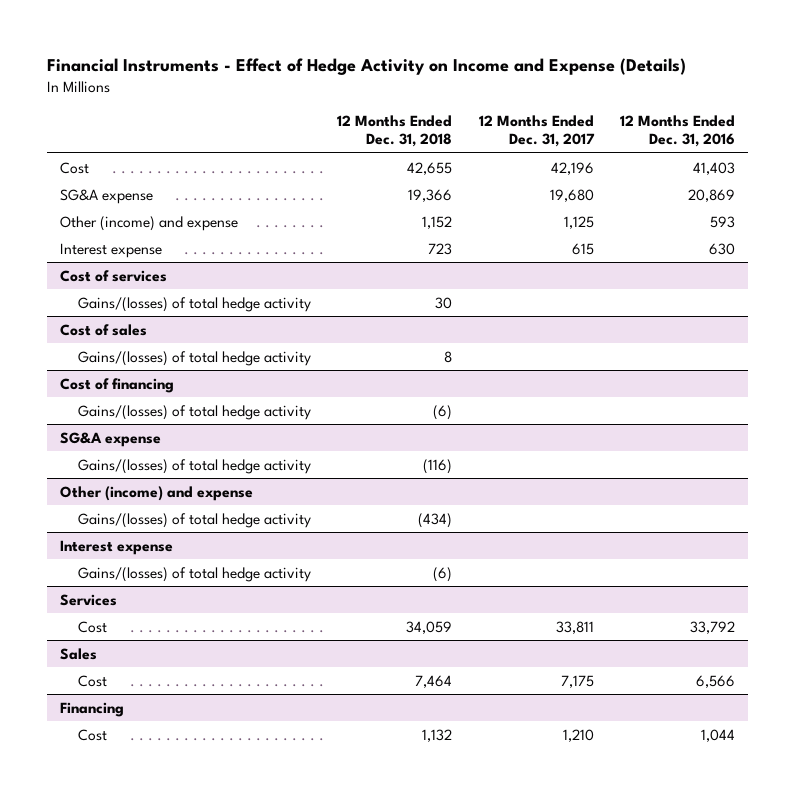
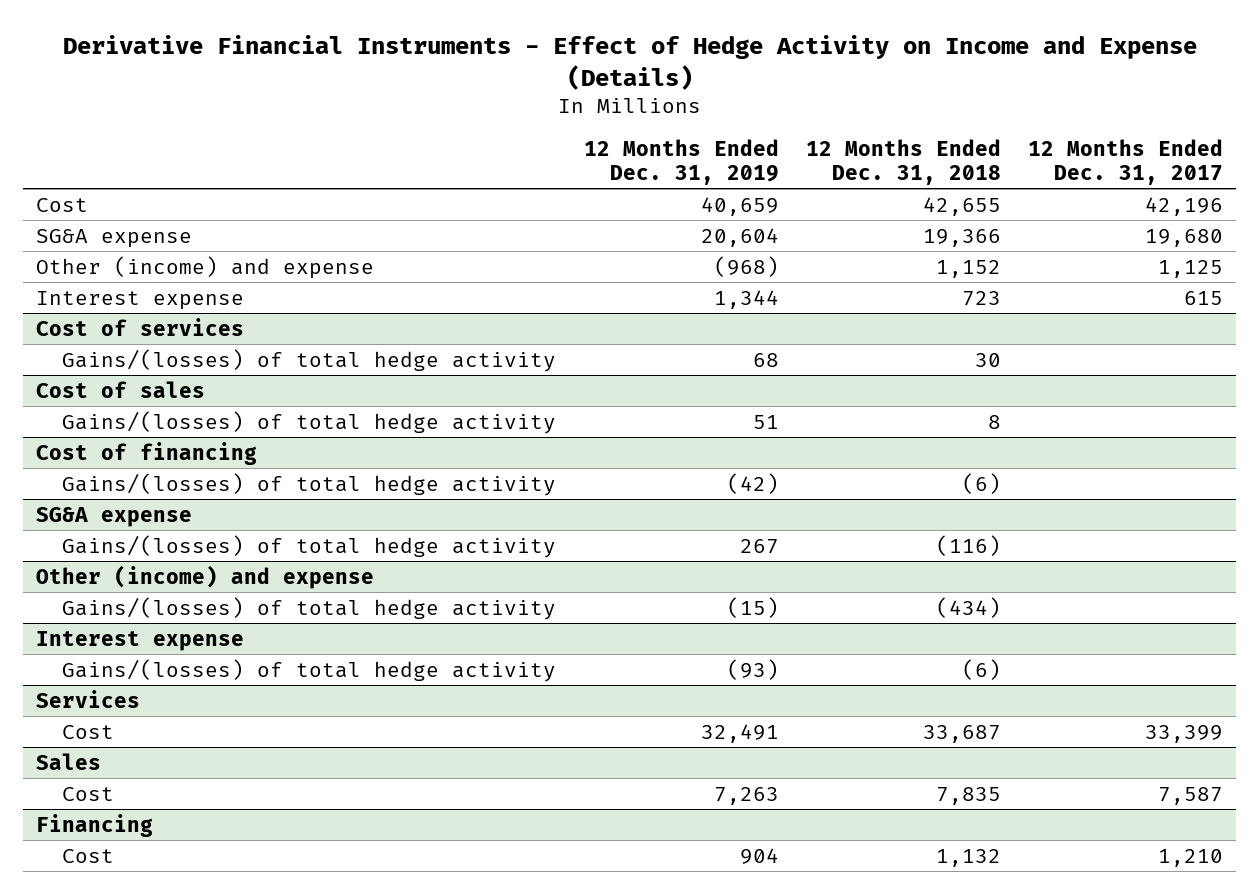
- Financial Instruments - Effect of Hedge Activity on Income and Expense (Details)
+ Derivative Financial Instruments - Effect of Hedge Activity on Income and Expense (Details)
- | 12 Months Ended Dec. 31, 2018 | 12 Months Ended Dec. 31, 2017 | 12 Months Ended Dec. 31, 2016
+ | 12 Months Ended Dec. 31, 2019 | 12 Months Ended Dec. 31, 2018 | 12 Months Ended Dec. 31, 2017
@ Services
- Cost | 34,059 | 33,811 | 33,792
+ Cost | 32,491 | 33,687 | 33,399
@ Sales
- Cost | 7,464 | 7,175 | 6,566
+ Cost | 7,263 | 7,835 | 7,587

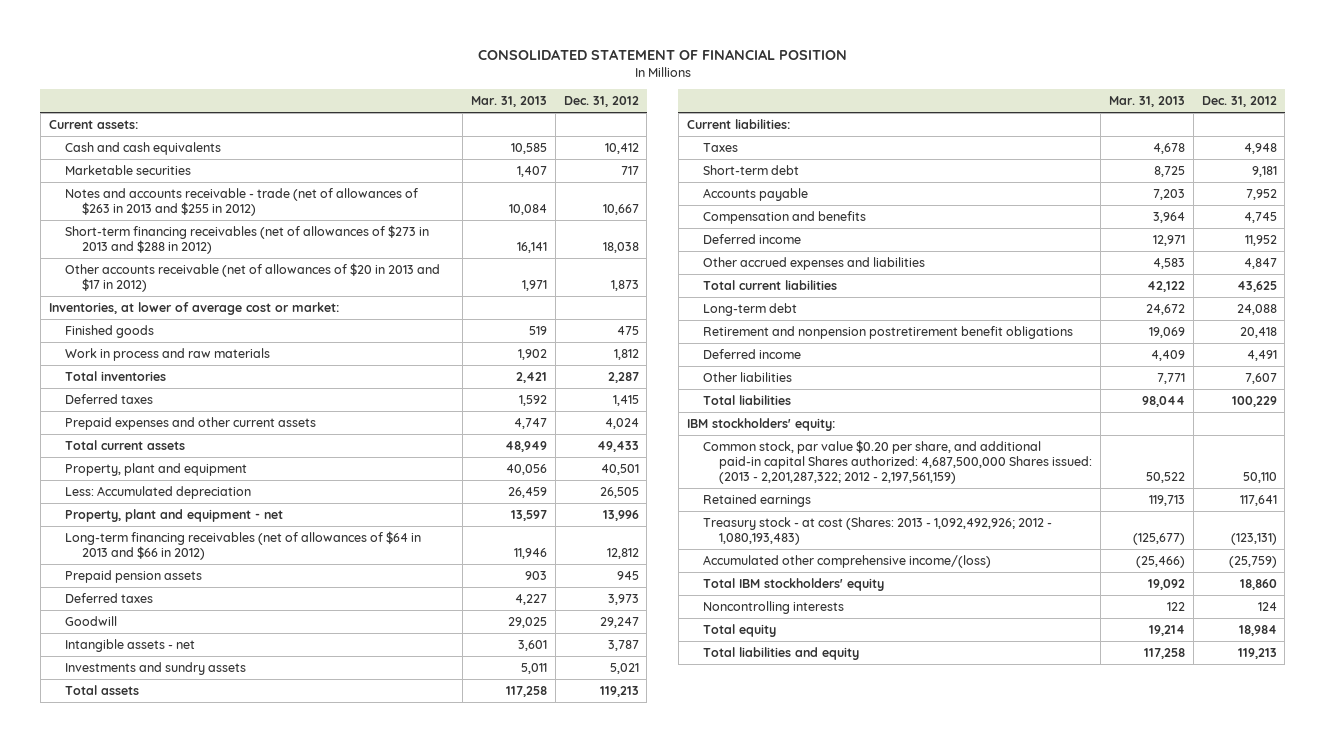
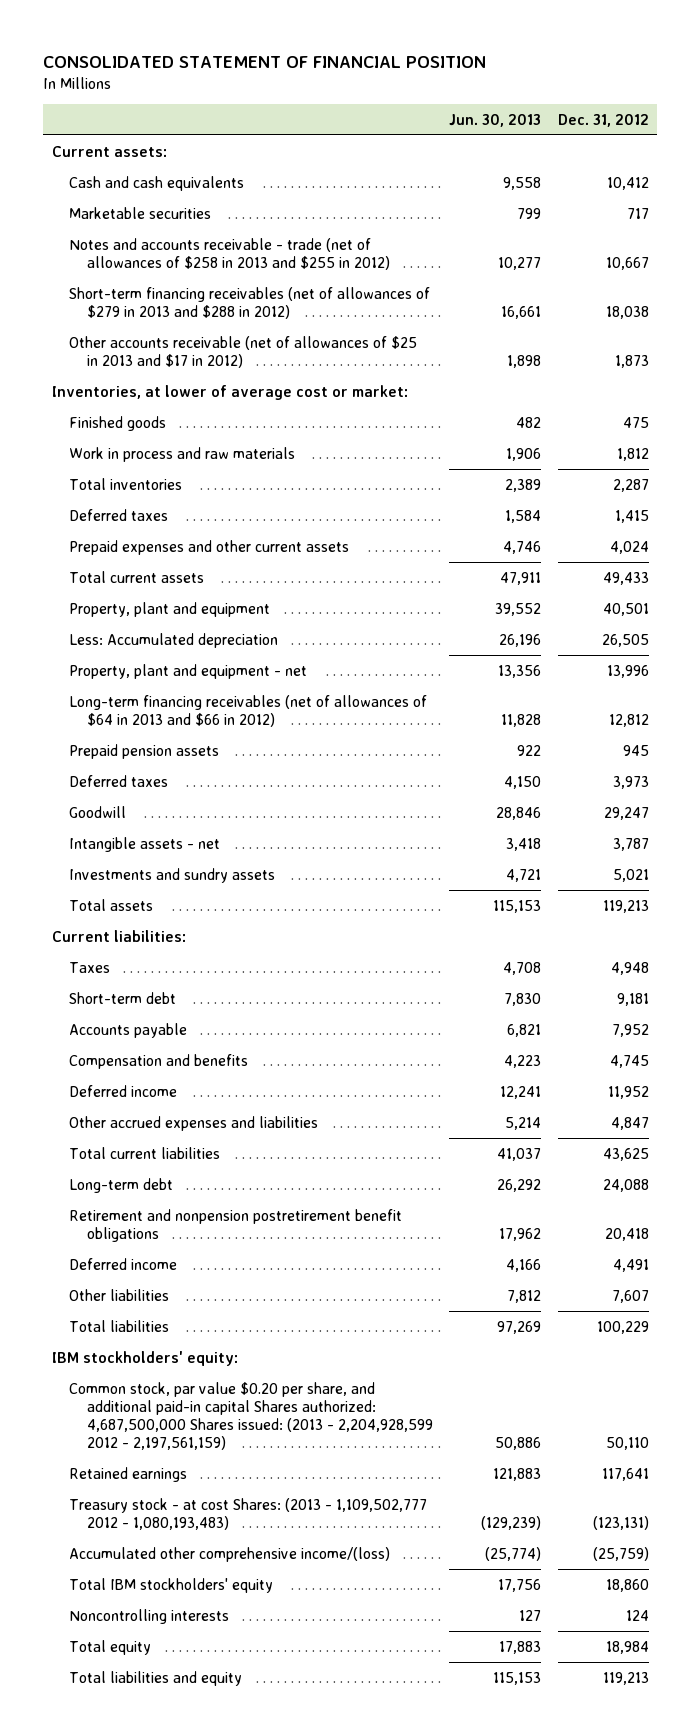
- | Mar. 31, 2013 | Dec. 31, 2012
+ | Jun. 30, 2013 | Dec. 31, 2012
- Notes and accounts receivable - trade (net of allowances of $263 in 2013 and $255 in 2012) | 10,084 | 10,667
- Short-term financing receivables (net of allowances of $273 in 2013 and $288 in 2012) | 16,141 | 18,038
- Other accounts receivable (net of allowances of $20 in 2013 and $17 in 2012) | 1,971 | 1,873
+ Notes and accounts receivable - trade (net of allowances of $258 in 2013 and $255 in 2012) | 10,277 | 10,667
+ Short-term financing receivables (net of allowances of $279 in 2013 and $288 in 2012) | 16,661 | 18,038
+ Other accounts receivable (net of allowances of $25 in 2013 and $17 in 2012) | 1,898 | 1,873
- Common stock, par value $0.20 per share, and additional paid-in capital Shares authorized: 4,687,500,000 Shares issued: (2013 - 2,201,287,322; 2012 - 2,197,561,159) | 50,522 | 50,110
+ Common stock, par value $0.20 per share, and additional paid-in capital Shares authorized: 4,687,500,000 Shares issued: (2013 - 2,204,928,599 2012 - 2,197,561,159) | 50,886 | 50,110
- Treasury stock - at cost (Shares: 2013 - 1,092,492,926; 2012 - 1,080,193,483) | (125,677) | (123,131)
+ Treasury stock - at cost Shares: (2013 - 1,109,502,777 2012 - 1,080,193,483) | (129,239) | (123,131)

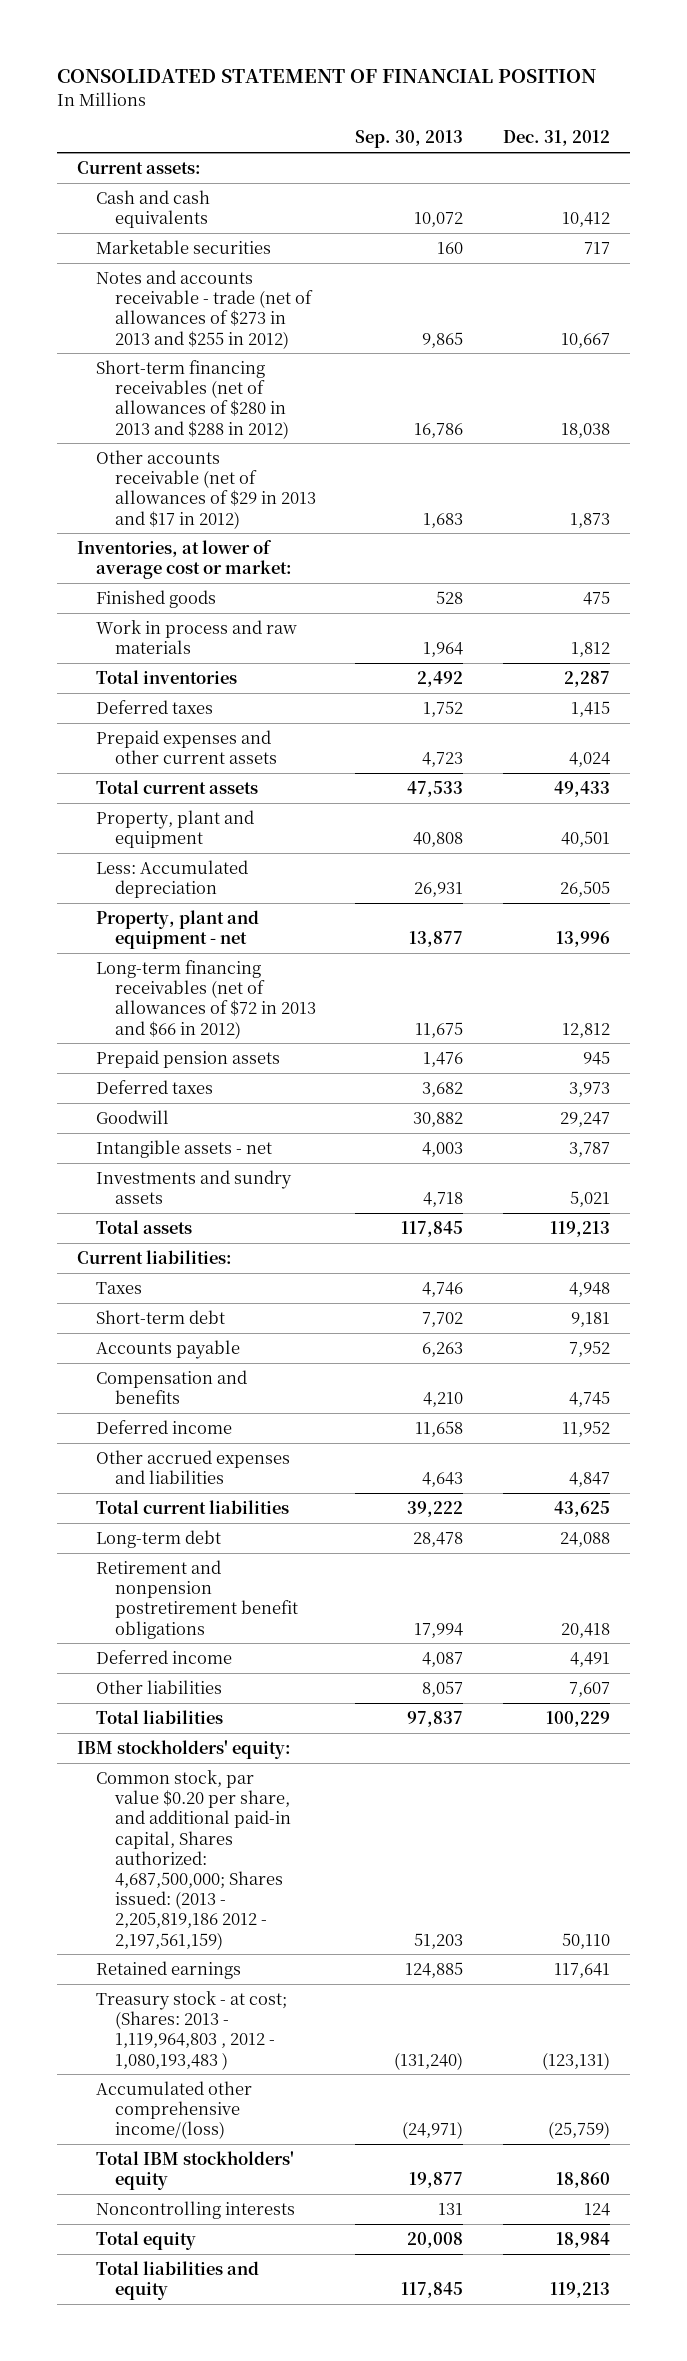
- | Jun. 30, 2013 | Dec. 31, 2012
+ | Sep. 30, 2013 | Dec. 31, 2012
- Notes and accounts receivable - trade (net of allowances of $258 in 2013 and $255 in 2012) | 10,277 | 10,667
- Short-term financing receivables (net of allowances of $279 in 2013 and $288 in 2012) | 16,661 | 18,038
- Other accounts receivable (net of allowances of $25 in 2013 and $17 in 2012) | 1,898 | 1,873
+ Notes and accounts receivable - trade (net of allowances of $273 in 2013 and $255 in 2012) | 9,865 | 10,667
+ Short-term financing receivables (net of allowances of $280 in 2013 and $288 in 2012) | 16,786 | 18,038
+ Other accounts receivable (net of allowances of $29 in 2013 and $17 in 2012) | 1,683 | 1,873
- Long-term financing receivables (net of allowances of $64 in 2013 and $66 in 2012) | 11,828 | 12,812
+ Long-term financing receivables (net of allowances of $72 in 2013 and $66 in 2012) | 11,675 | 12,812
- Common stock, par value $0.20 per share, and additional paid-in capital Shares authorized: 4,687,500,000 Shares issued: (2013 - 2,204,928,599 2012 - 2,197,561,159) | 50,886 | 50,110
+ Common stock, par value $0.20 per share, and additional paid-in capital, Shares authorized: 4,687,500,000; Shares issued: (2013 - 2,205,819,186 2012 - 2,197,561,159) | 51,203 | 50,110
- Treasury stock - at cost Shares: (2013 - 1,109,502,777 2012 - 1,080,193,483) | (129,239) | (123,131)
+ Treasury stock - at cost; (Shares: 2013 - 1,119,964,803 , 2012 - 1,080,193,483 ) | (131,240) | (123,131)

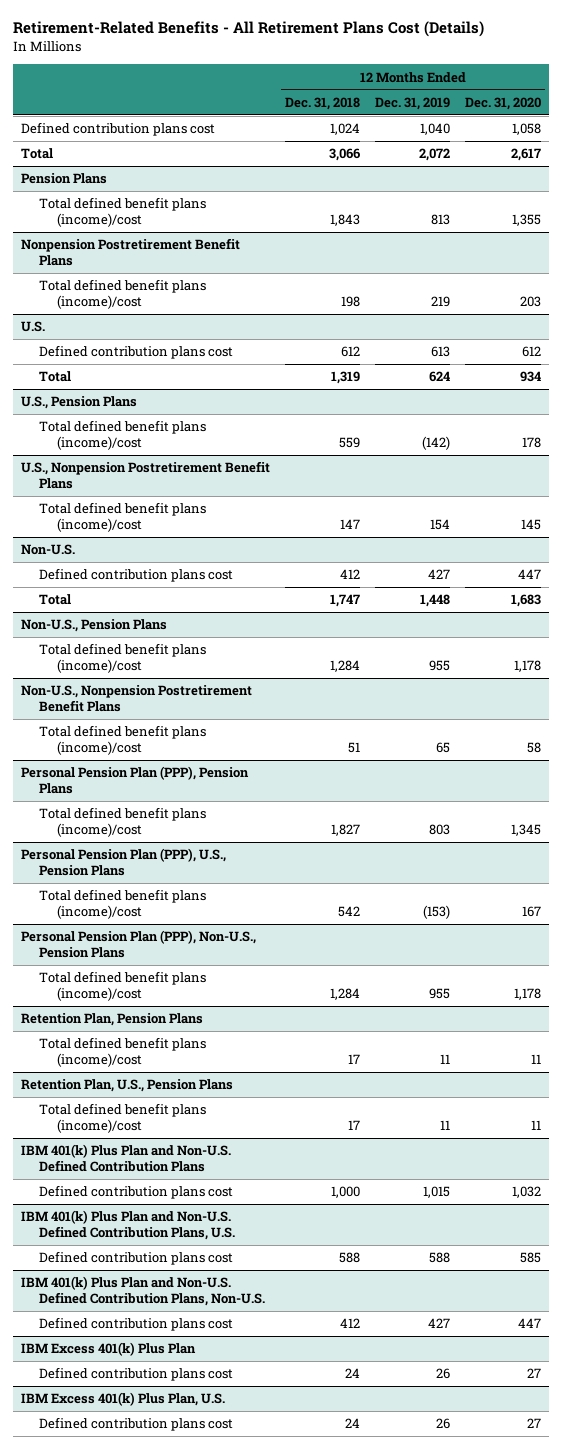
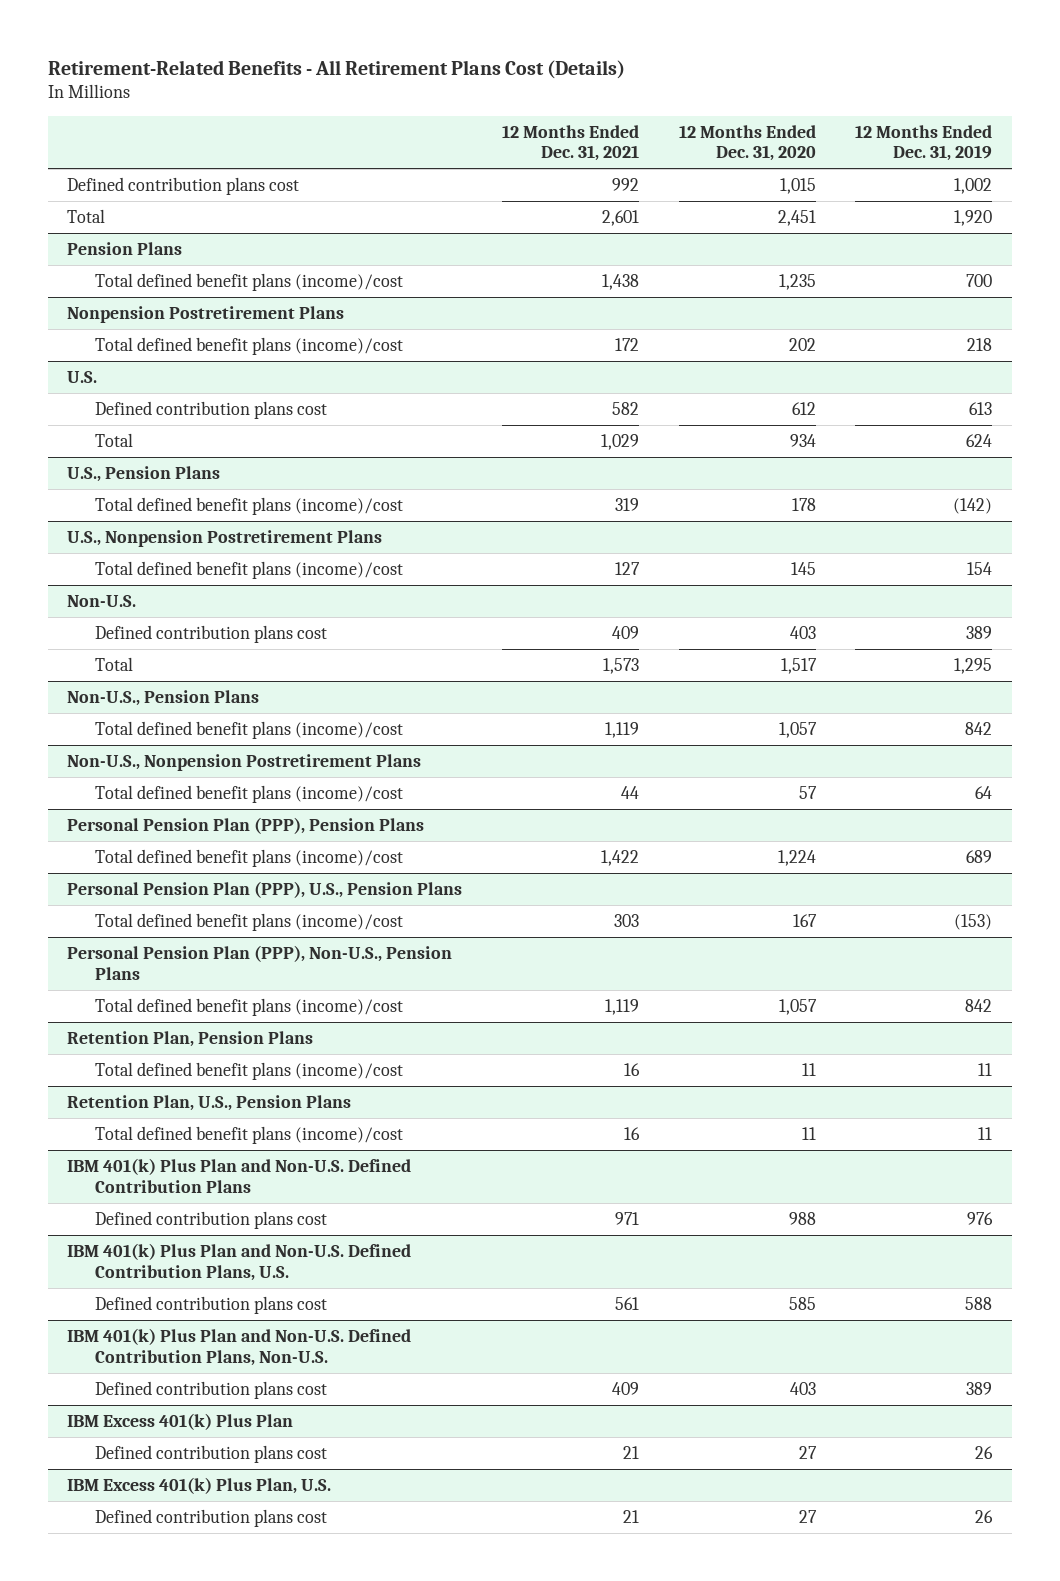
- | 12 Months Ended Dec. 31, 2018 | 12 Months Ended Dec. 31, 2019 | 12 Months Ended Dec. 31, 2020
+ | 12 Months Ended Dec. 31, 2021 | 12 Months Ended Dec. 31, 2020 | 12 Months Ended Dec. 31, 2019
- Defined contribution plans cost | 1,024 | 1,040 | 1,058
- Total | 3,066 | 2,072 | 2,617
+ Defined contribution plans cost | 992 | 1,015 | 1,002
+ Total | 2,601 | 2,451 | 1,920
@ Pension Plans
- Total defined benefit plans (income)/cost | 1,843 | 813 | 1,355
- Nonpension Postretirement Benefit Plans
- Total defined benefit plans (income)/cost | 198 | 219 | 203
@ Pension Plans
+ Total defined benefit plans (income)/cost | 1,438 | 1,235 | 700
+ Nonpension Postretirement Plans
+ Total defined benefit plans (income)/cost | 172 | 202 | 218
- U.S., Nonpension Postretirement Benefit Plans
+ U.S., Nonpension Postretirement Plans
@ Non-U.S.
- Defined contribution plans cost | 412 | 427 | 447
- Total | 1,747 | 1,448 | 1,683
+ Defined contribution plans cost | 409 | 403 | 389
+ Total | 1,573 | 1,517 | 1,295
@ Non-U.S., Pension Plans
- Total defined benefit plans (income)/cost | 1,284 | 955 | 1,178
- Non-U.S., Nonpension Postretirement Benefit Plans
- Total defined benefit plans (income)/cost | 51 | 65 | 58
@ Non-U.S., Pension Plans
+ Total defined benefit plans (income)/cost | 1,119 | 1,057 | 842
+ Non-U.S., Nonpension Postretirement Plans
+ Total defined benefit plans (income)/cost | 44 | 57 | 64
@ Personal Pension Plan (PPP), Pension Plans
- Total defined benefit plans (income)/cost | 1,827 | 803 | 1,345
+ Total defined benefit plans (income)/cost | 1,422 | 1,224 | 689
@ Personal Pension Plan (PPP), Non-U.S., Pension Plans
- Total defined benefit plans (income)/cost | 1,284 | 955 | 1,178
+ Total defined benefit plans (income)/cost | 1,119 | 1,057 | 842
@ IBM 401(k) Plus Plan and Non-U.S. Defined Contribution Plans
- Defined contribution plans cost | 1,000 | 1,015 | 1,032
+ Defined contribution plans cost | 971 | 988 | 976
@ IBM 401(k) Plus Plan and Non-U.S. Defined Contribution Plans, Non-U.S.
- Defined contribution plans cost | 412 | 427 | 447
+ Defined contribution plans cost | 409 | 403 | 389

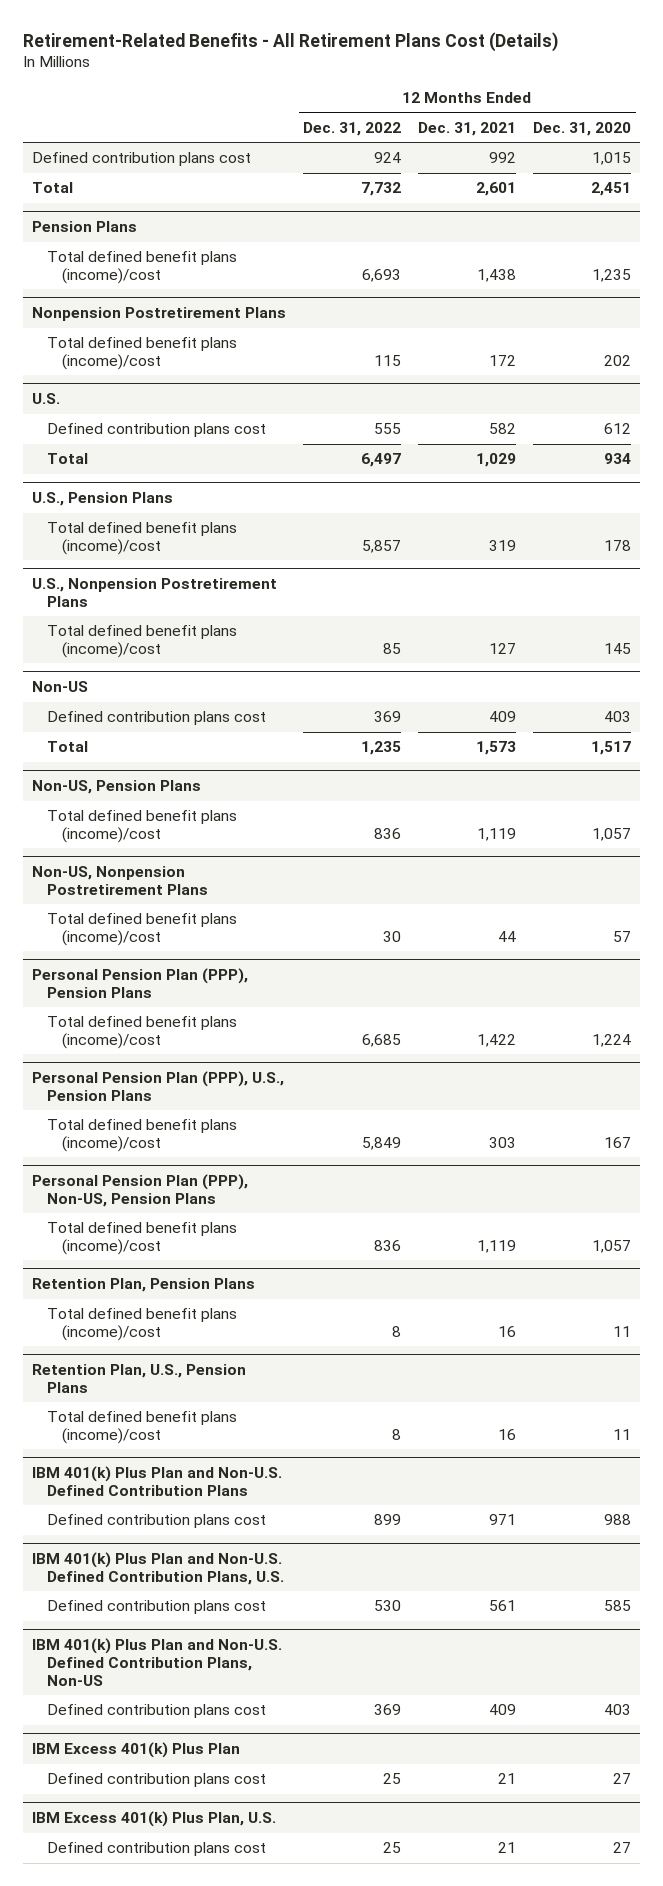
- | 12 Months Ended Dec. 31, 2021 | 12 Months Ended Dec. 31, 2020 | 12 Months Ended Dec. 31, 2019
+ | 12 Months Ended Dec. 31, 2022 | 12 Months Ended Dec. 31, 2021 | 12 Months Ended Dec. 31, 2020
- Non-U.S.
+ Non-US
- Non-U.S., Pension Plans
+ Non-US, Pension Plans
- Non-U.S., Nonpension Postretirement Plans
+ Non-US, Nonpension Postretirement Plans
- Personal Pension Plan (PPP), Non-U.S., Pension Plans
+ Personal Pension Plan (PPP), Non-US, Pension Plans
- IBM 401(k) Plus Plan and Non-U.S. Defined Contribution Plans, Non-U.S.
+ IBM 401(k) Plus Plan and Non-U.S. Defined Contribution Plans, Non-US

